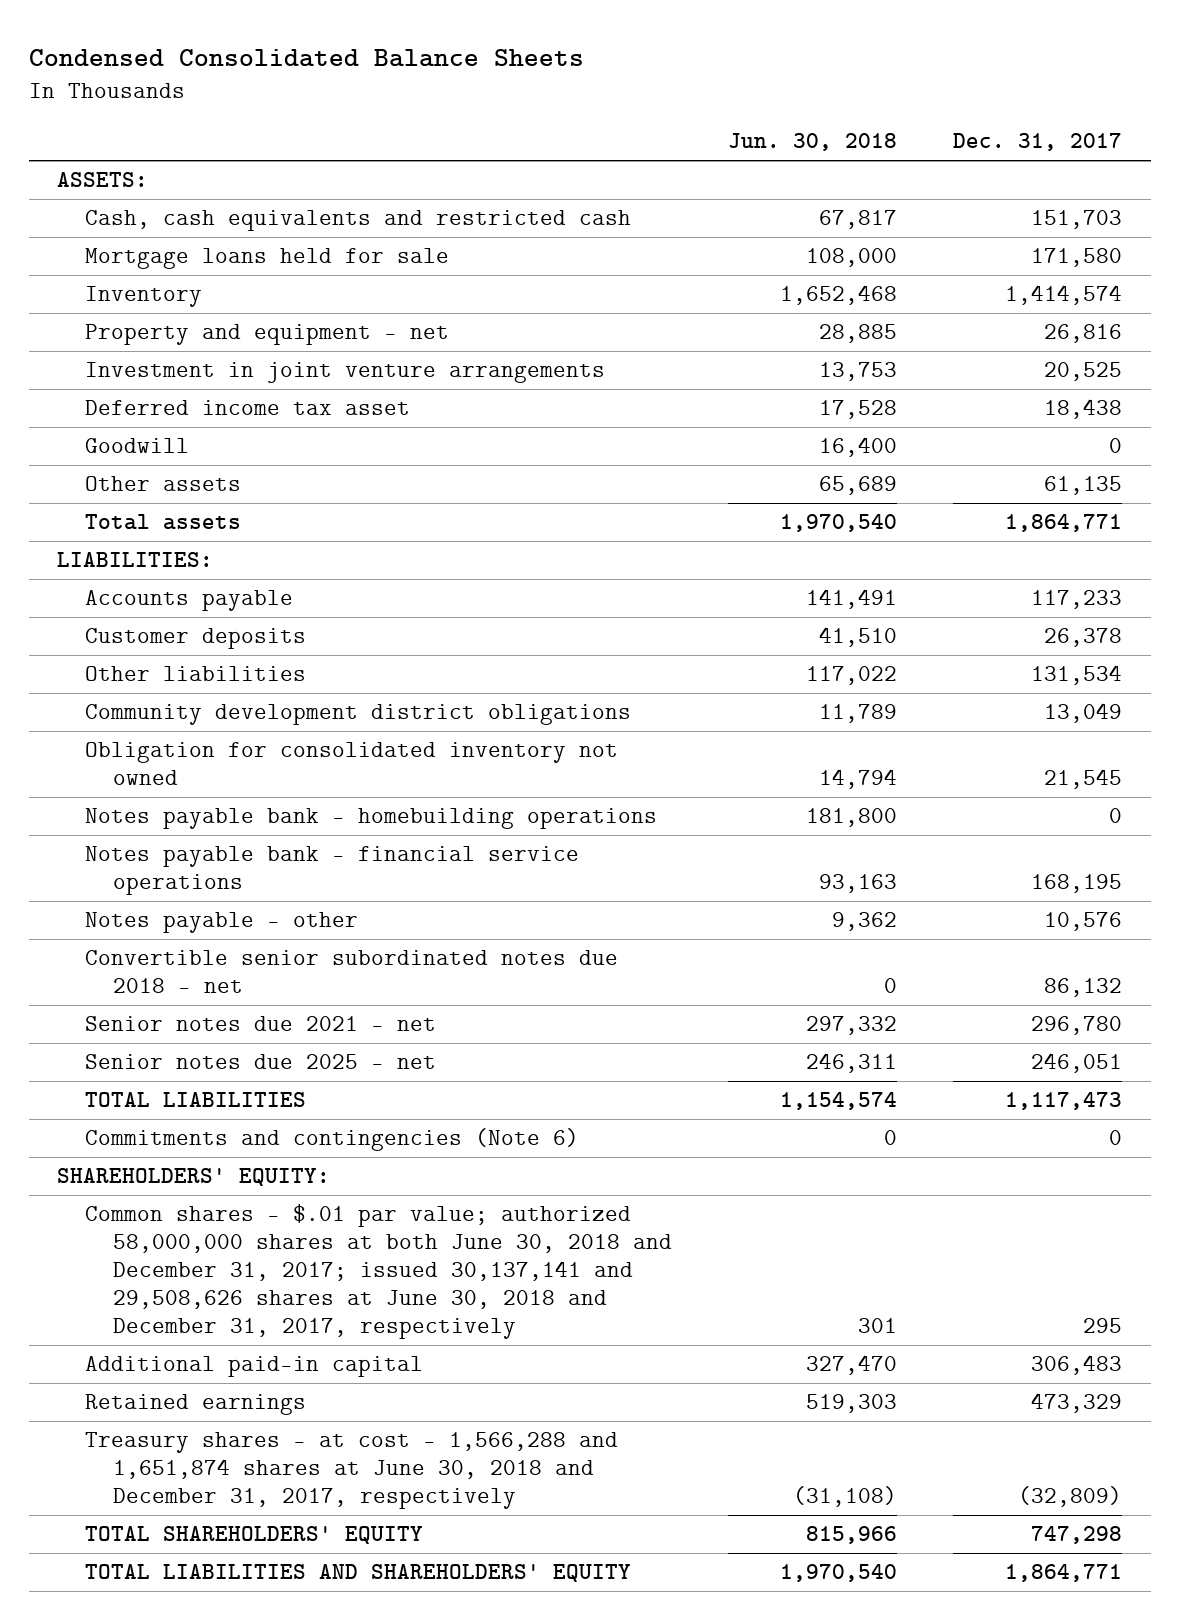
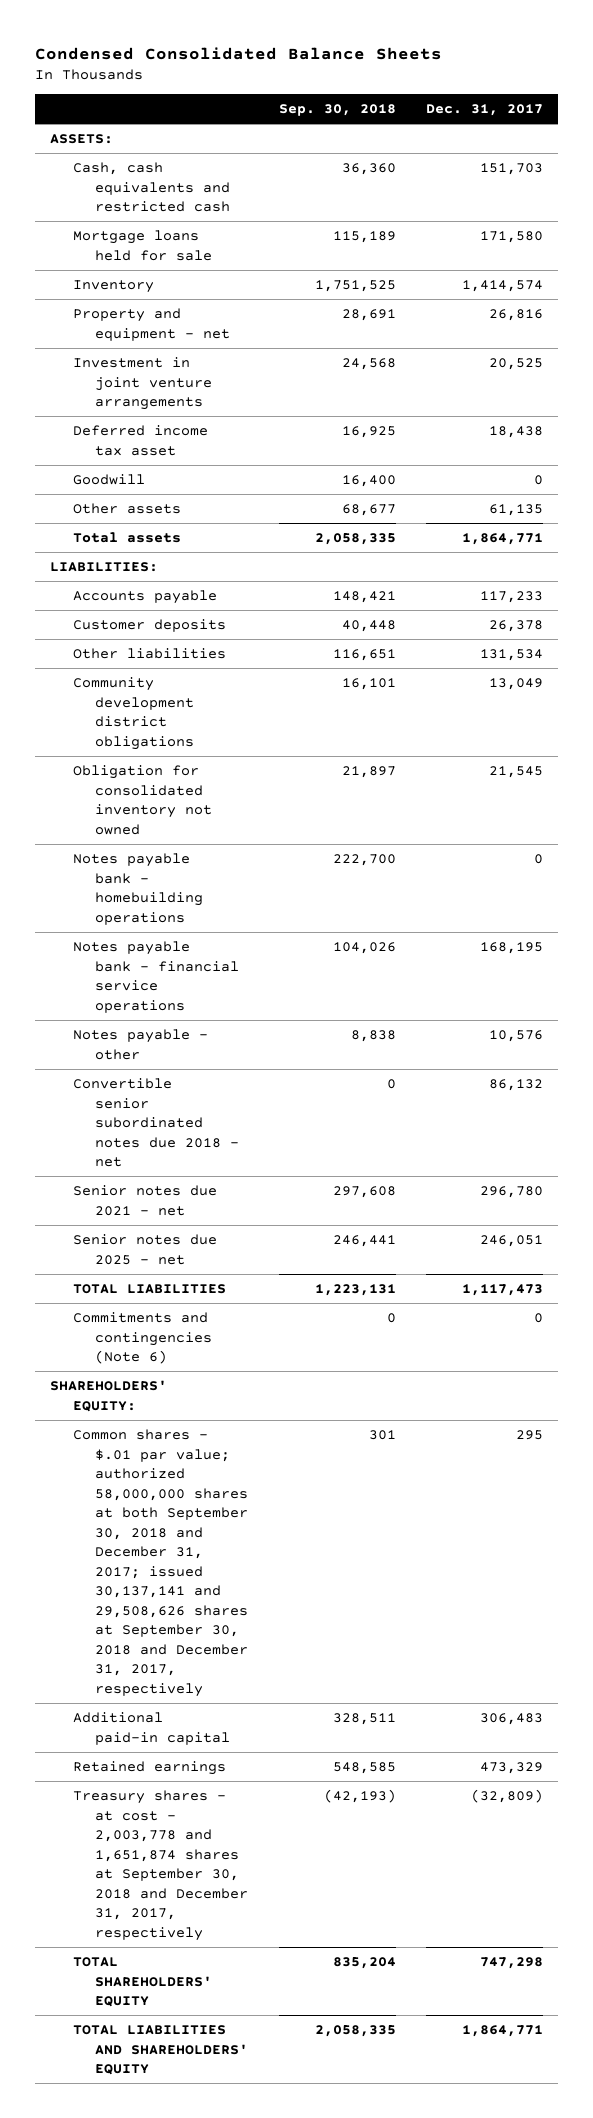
- | Jun. 30, 2018 | Dec. 31, 2017
+ | Sep. 30, 2018 | Dec. 31, 2017
- Common shares - $.01 par value; authorized 58,000,000 shares at both June 30, 2018 and December 31, 2017; issued 30,137,141 and 29,508,626 shares at June 30, 2018 and December 31, 2017, respectively | 301 | 295
+ Common shares - $.01 par value; authorized 58,000,000 shares at both September 30, 2018 and December 31, 2017; issued 30,137,141 and 29,508,626 shares at September 30, 2018 and December 31, 2017, respectively | 301 | 295
- Treasury shares - at cost - 1,566,288 and 1,651,874 shares at June 30, 2018 and December 31, 2017, respectively | (31,108) | (32,809)
+ Treasury shares - at cost - 2,003,778 and 1,651,874 shares at September 30, 2018 and December 31, 2017, respectively | (42,193) | (32,809)

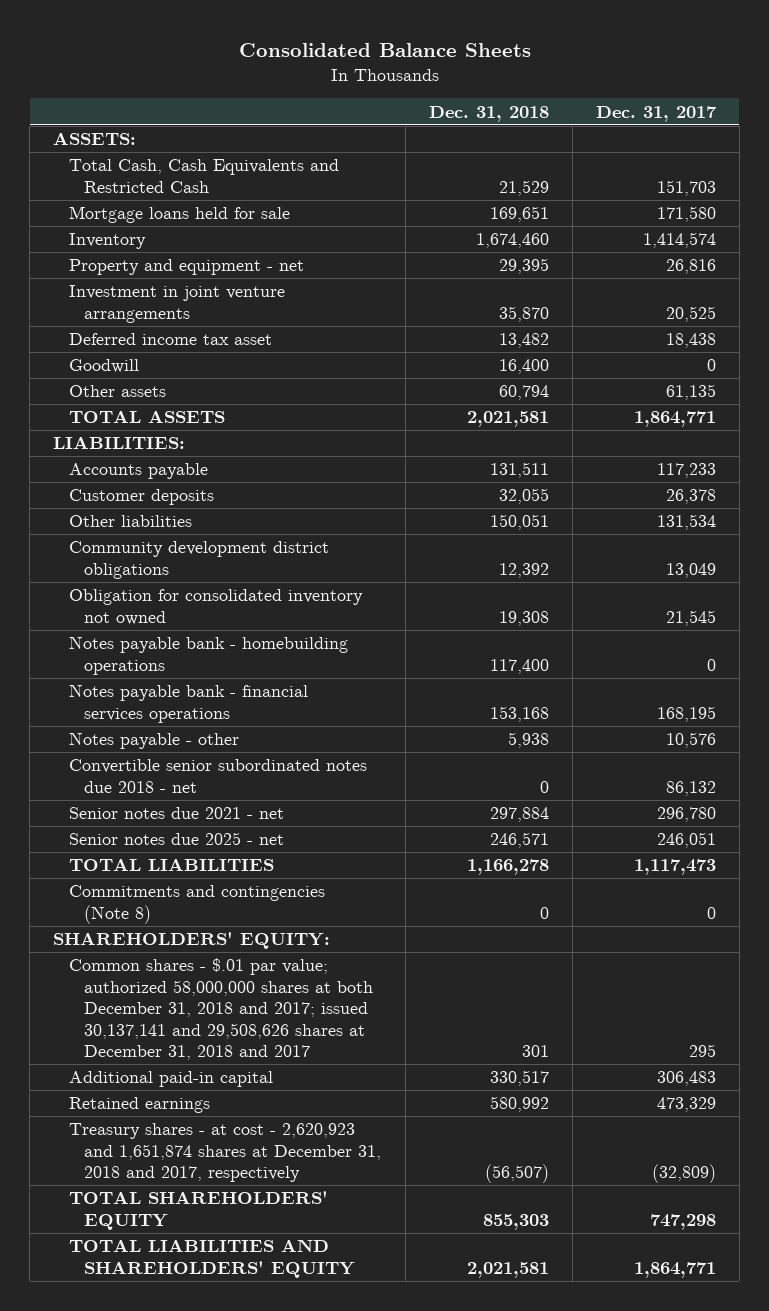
- Condensed Consolidated Balance Sheets
+ Consolidated Balance Sheets
- | Sep. 30, 2018 | Dec. 31, 2017
+ | Dec. 31, 2018 | Dec. 31, 2017
- Cash, cash equivalents and restricted cash | 36,360 | 151,703
+ Total Cash, Cash Equivalents and Restricted Cash | 21,529 | 151,703
- Total assets | 2,058,335 | 1,864,771
+ TOTAL ASSETS | 2,021,581 | 1,864,771
- Notes payable bank - financial service operations | 104,026 | 168,195
+ Notes payable bank - financial services operations | 153,168 | 168,195
- Commitments and contingencies (Note 6) | 0 | 0
+ Commitments and contingencies (Note 8) | 0 | 0
- Common shares - $.01 par value; authorized 58,000,000 shares at both September 30, 2018 and December 31, 2017; issued 30,137,141 and 29,508,626 shares at September 30, 2018 and December 31, 2017, respectively | 301 | 295
+ Common shares - $.01 par value; authorized 58,000,000 shares at both December 31, 2018 and 2017; issued 30,137,141 and 29,508,626 shares at December 31, 2018 and 2017 | 301 | 295
- Treasury shares - at cost - 2,003,778 and 1,651,874 shares at September 30, 2018 and December 31, 2017, respectively | (42,193) | (32,809)
+ Treasury shares - at cost - 2,620,923 and 1,651,874 shares at December 31, 2018 and 2017, respectively | (56,507) | (32,809)

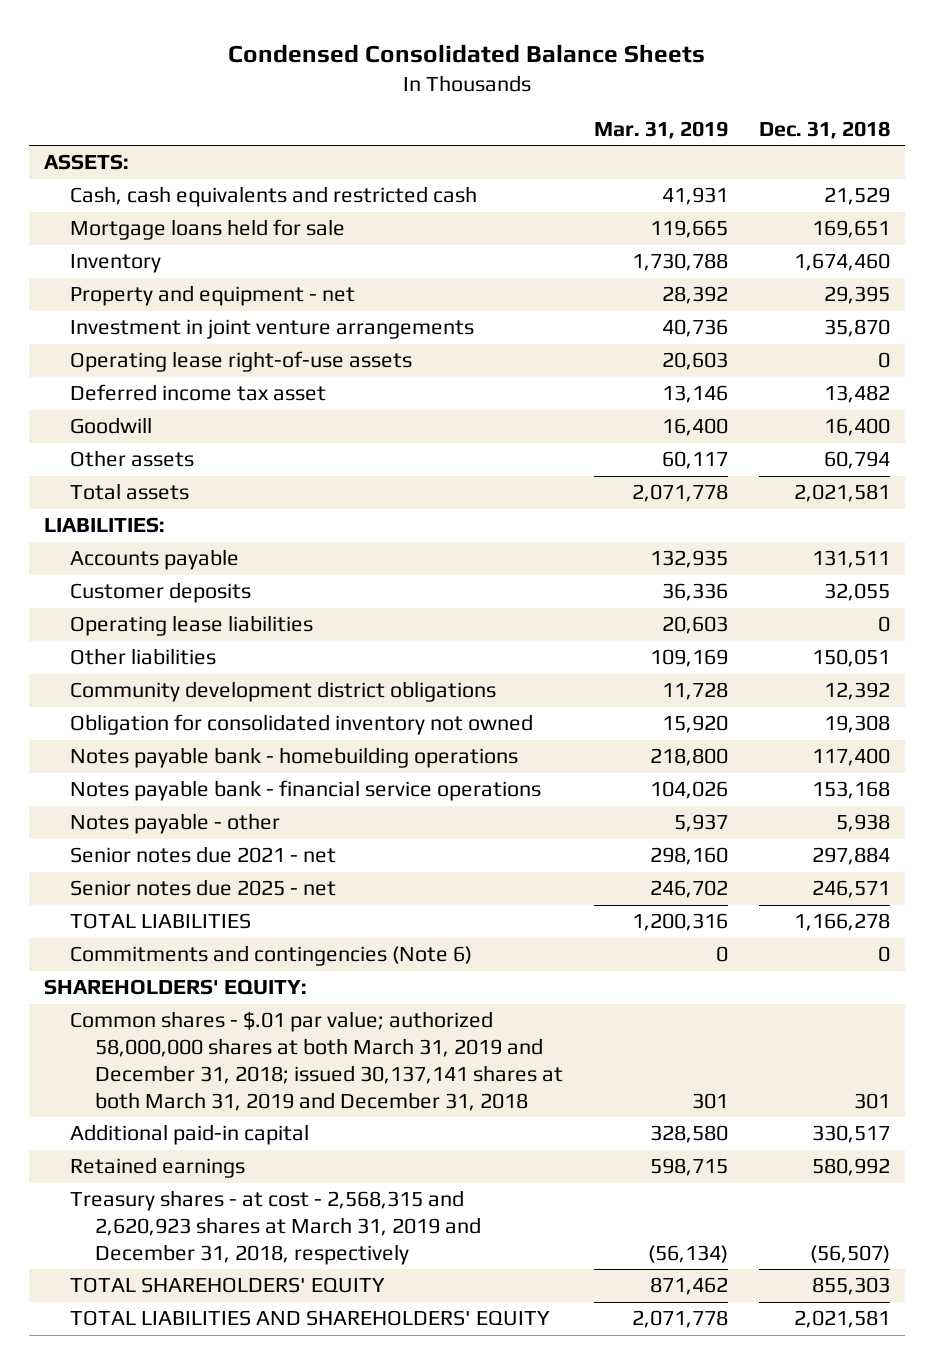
- Consolidated Balance Sheets
+ Condensed Consolidated Balance Sheets
- | Dec. 31, 2018 | Dec. 31, 2017
+ | Mar. 31, 2019 | Dec. 31, 2018
- Total Cash, Cash Equivalents and Restricted Cash | 21,529 | 151,703
+ Cash, cash equivalents and restricted cash | 41,931 | 21,529
+ Operating lease right-of-use assets | 20,603 | 0
- TOTAL ASSETS | 2,021,581 | 1,864,771
+ Total assets | 2,071,778 | 2,021,581
+ Operating lease liabilities | 20,603 | 0
- Notes payable bank - financial services operations | 153,168 | 168,195
+ Notes payable bank - financial service operations | 104,026 | 153,168
- Convertible senior subordinated notes due 2018 - net | 0 | 86,132
- Commitments and contingencies (Note 8) | 0 | 0
+ Commitments and contingencies (Note 6) | 0 | 0
- Common shares - $.01 par value; authorized 58,000,000 shares at both December 31, 2018 and 2017; issued 30,137,141 and 29,508,626 shares at December 31, 2018 and 2017 | 301 | 295
+ Common shares - $.01 par value; authorized 58,000,000 shares at both March 31, 2019 and December 31, 2018; issued 30,137,141 shares at both March 31, 2019 and December 31, 2018 | 301 | 301
- Treasury shares - at cost - 2,620,923 and 1,651,874 shares at December 31, 2018 and 2017, respectively | (56,507) | (32,809)
+ Treasury shares - at cost - 2,568,315 and 2,620,923 shares at March 31, 2019 and December 31, 2018, respectively | (56,134) | (56,507)

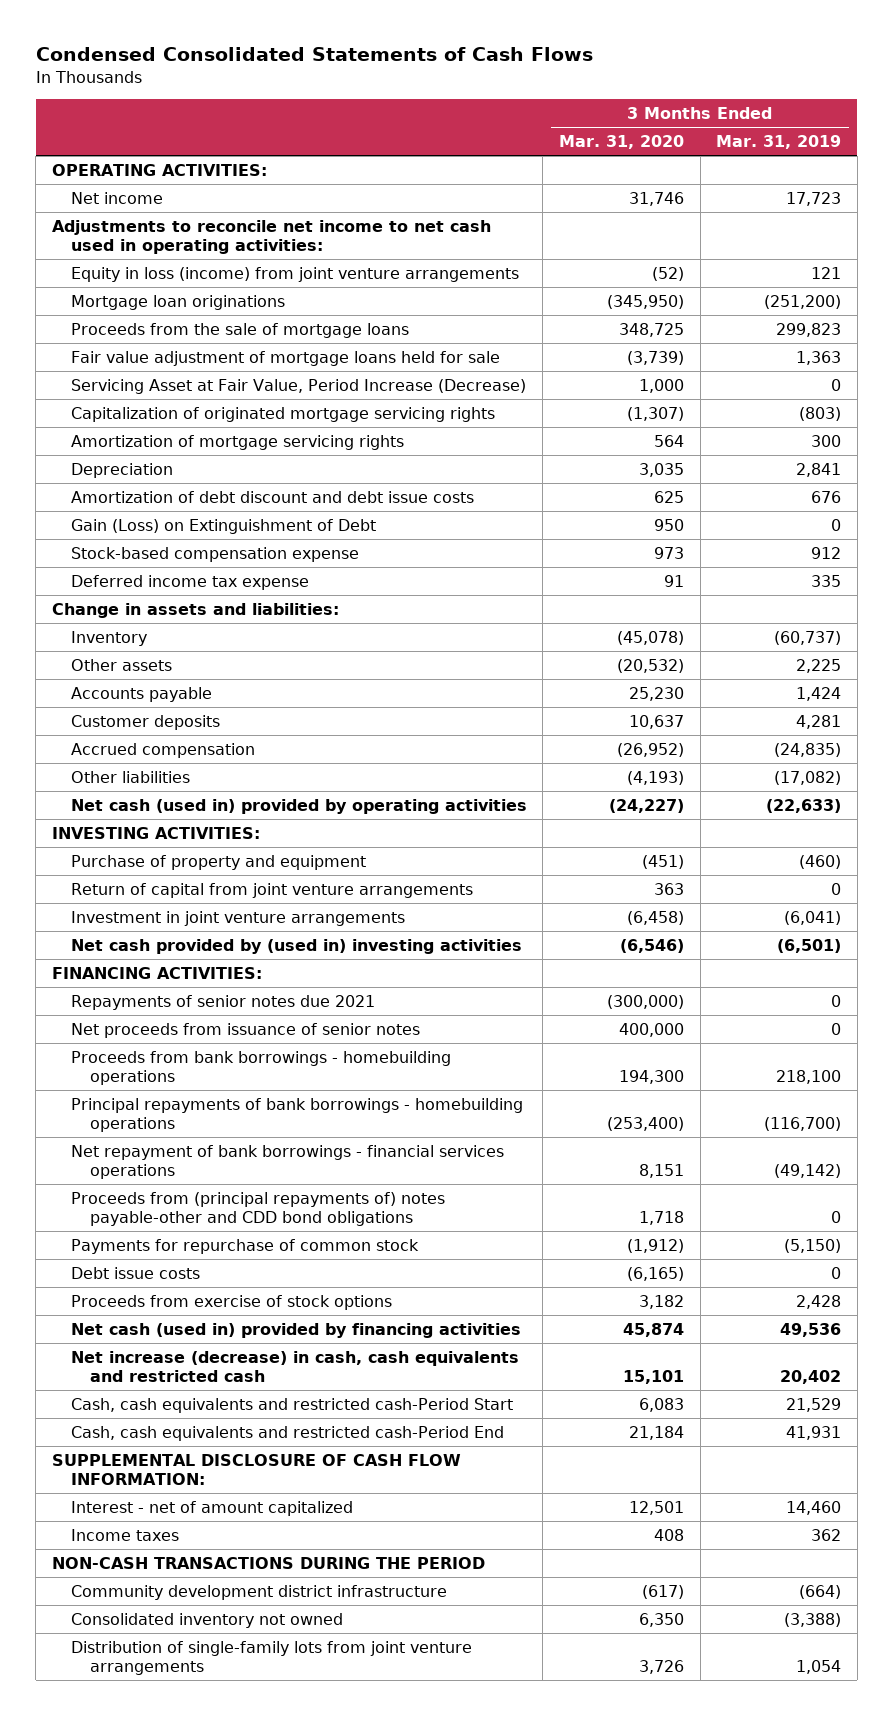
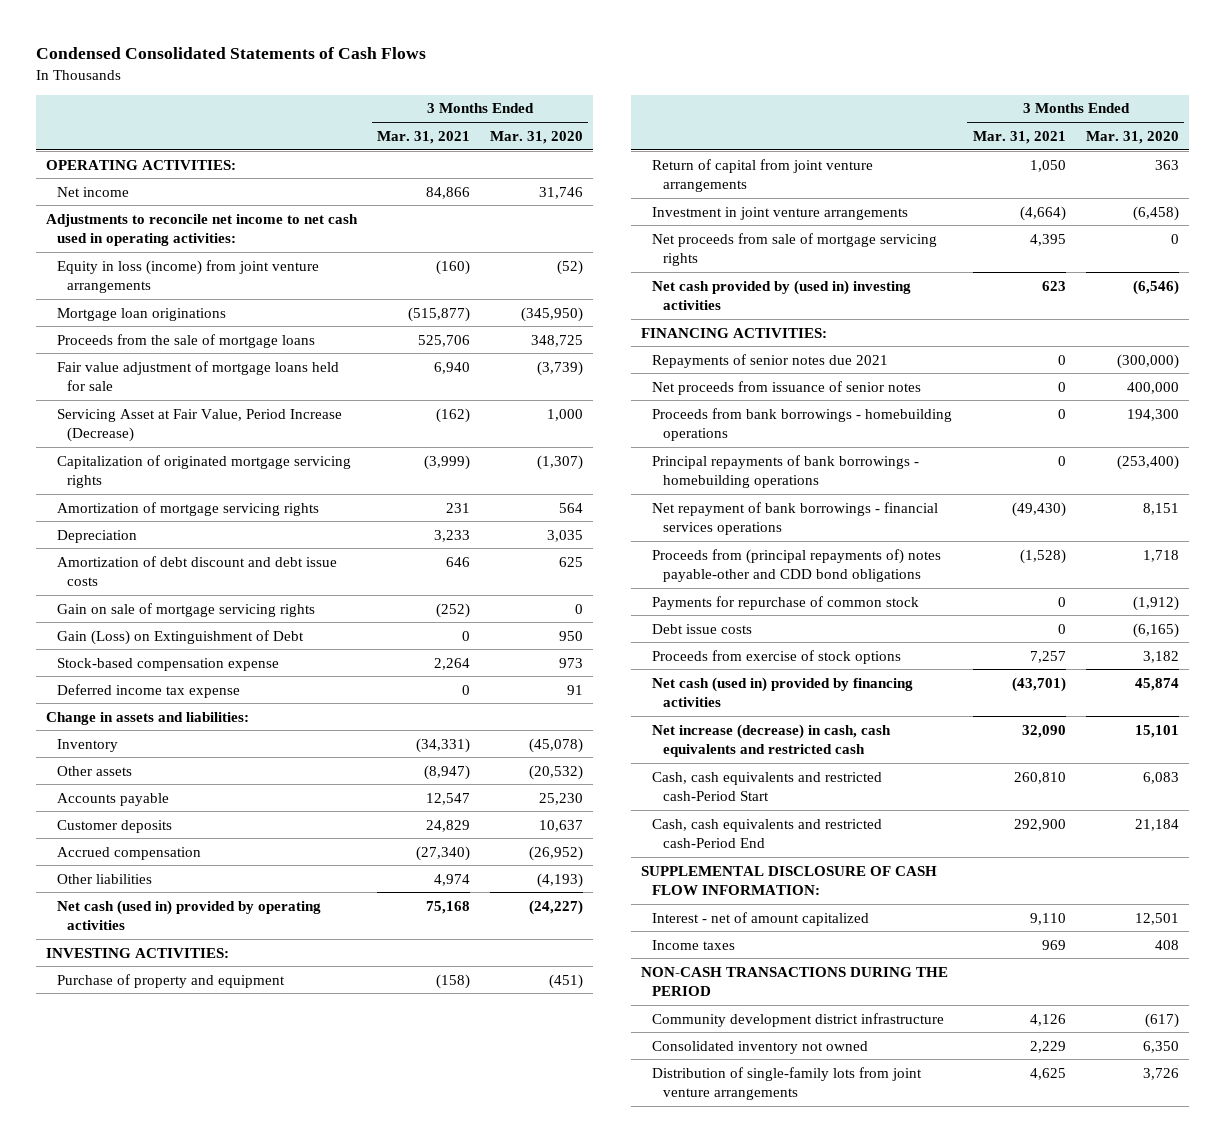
- | 3 Months Ended Mar. 31, 2020 | 3 Months Ended Mar. 31, 2019
+ | 3 Months Ended Mar. 31, 2021 | 3 Months Ended Mar. 31, 2020
+ Gain on sale of mortgage servicing rights | (252) | 0
+ Net proceeds from sale of mortgage servicing rights | 4,395 | 0

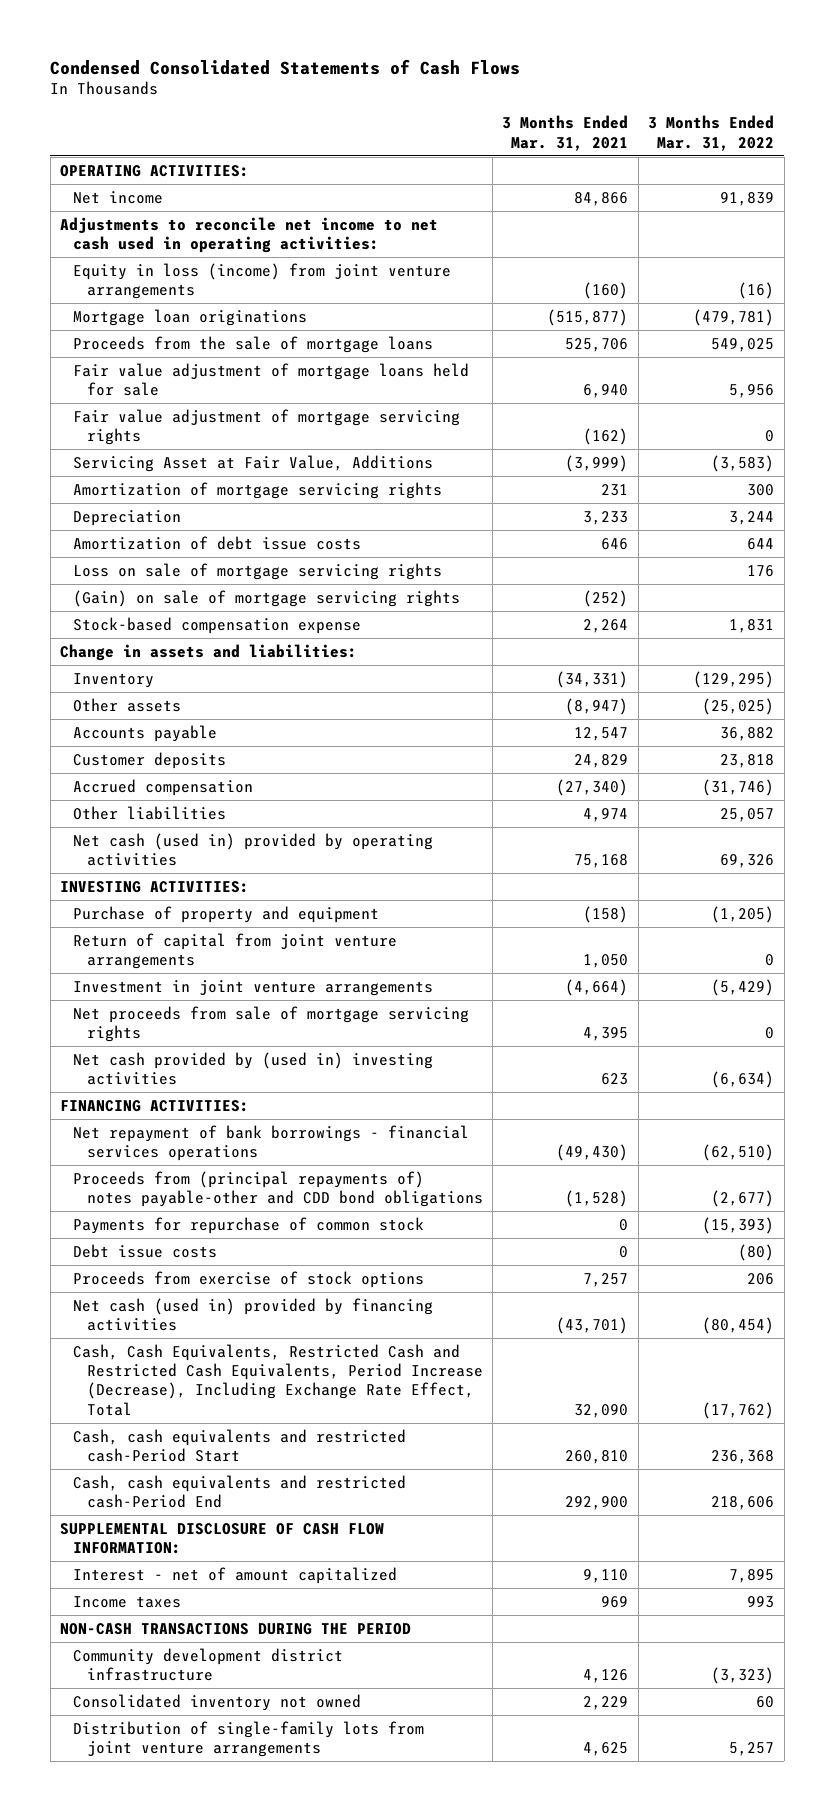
- | 3 Months Ended Mar. 31, 2021 | 3 Months Ended Mar. 31, 2020
+ | 3 Months Ended Mar. 31, 2021 | 3 Months Ended Mar. 31, 2022
- Servicing Asset at Fair Value, Period Increase (Decrease) | (162) | 1,000
- Capitalization of originated mortgage servicing rights | (3,999) | (1,307)
+ Fair value adjustment of mortgage servicing rights | (162) | 0
+ Servicing Asset at Fair Value, Additions | (3,999) | (3,583)
- Amortization of debt discount and debt issue costs | 646 | 625
- Gain on sale of mortgage servicing rights | (252) | 0
- Gain (Loss) on Extinguishment of Debt | 0 | 950
+ Amortization of debt issue costs | 646 | 644
+ Loss on sale of mortgage servicing rights | | 176
+ (Gain) on sale of mortgage servicing rights | (252) |
- Deferred income tax expense | 0 | 91
- Repayments of senior notes due 2021 | 0 | (300,000)
- Net proceeds from issuance of senior notes | 0 | 400,000
- Proceeds from bank borrowings - homebuilding operations | 0 | 194,300
- Principal repayments of bank borrowings - homebuilding operations | 0 | (253,400)
- Net increase (decrease) in cash, cash equivalents and restricted cash | 32,090 | 15,101
+ Cash, Cash Equivalents, Restricted Cash and Restricted Cash Equivalents, Period Increase (Decrease), Including Exchange Rate Effect, Total | 32,090 | (17,762)

